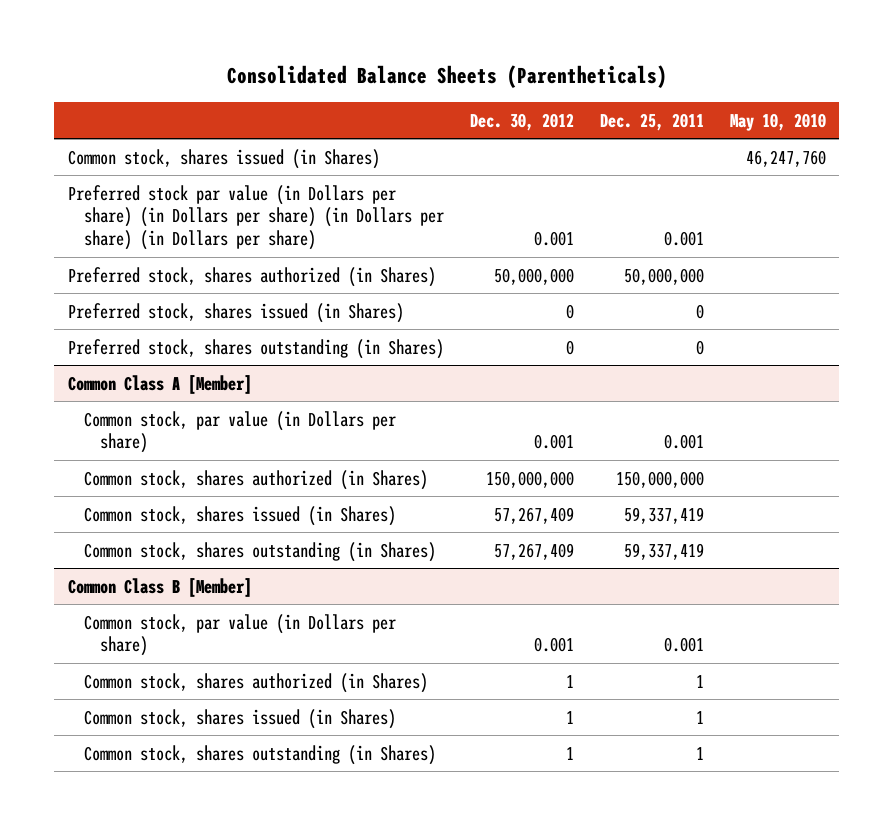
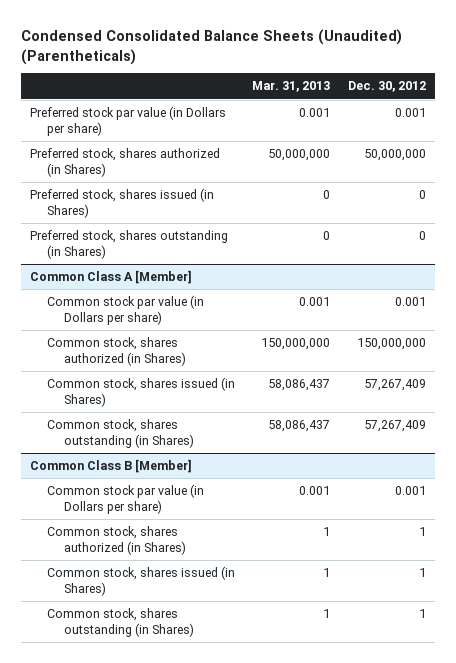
- Consolidated Balance Sheets (Parentheticals)
+ Condensed Consolidated Balance Sheets (Unaudited) (Parentheticals)
- | Dec. 30, 2012 | Dec. 25, 2011 | May 10, 2010
+ | Mar. 31, 2013 | Dec. 30, 2012
- Common stock, shares issued (in Shares) | | | 46,247,760
- Preferred stock par value (in Dollars per share) (in Dollars per share) (in Dollars per share) (in Dollars per share) | 0.001 | 0.001 |
+ Preferred stock par value (in Dollars per share) | 0.001 | 0.001
@ Common Class A [Member]
- Common stock, par value (in Dollars per share) | 0.001 | 0.001 |
+ Common stock par value (in Dollars per share) | 0.001 | 0.001
@ Common Class B [Member]
- Common stock, par value (in Dollars per share) | 0.001 | 0.001 |
+ Common stock par value (in Dollars per share) | 0.001 | 0.001

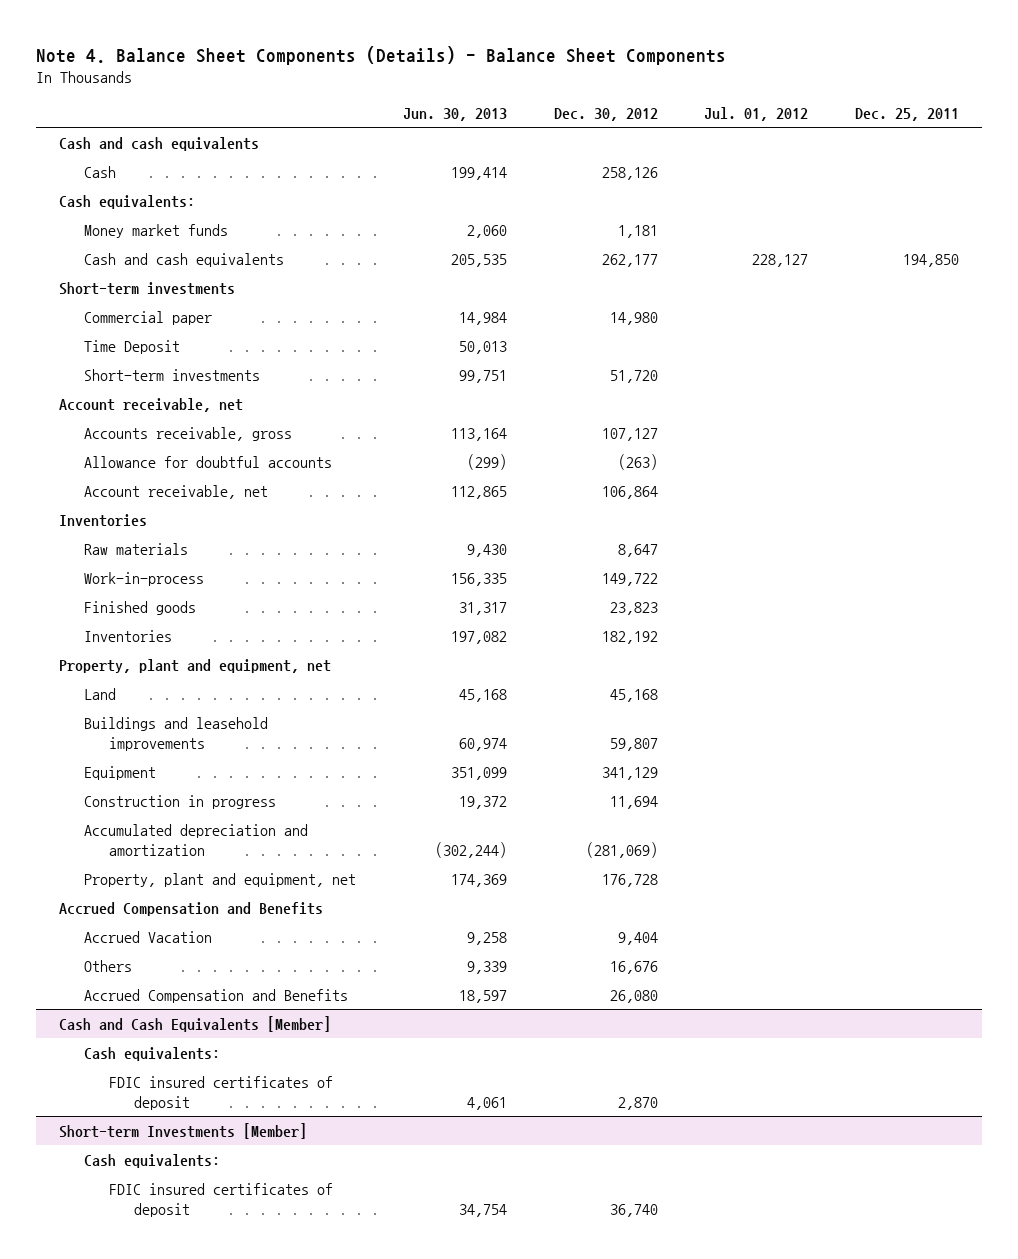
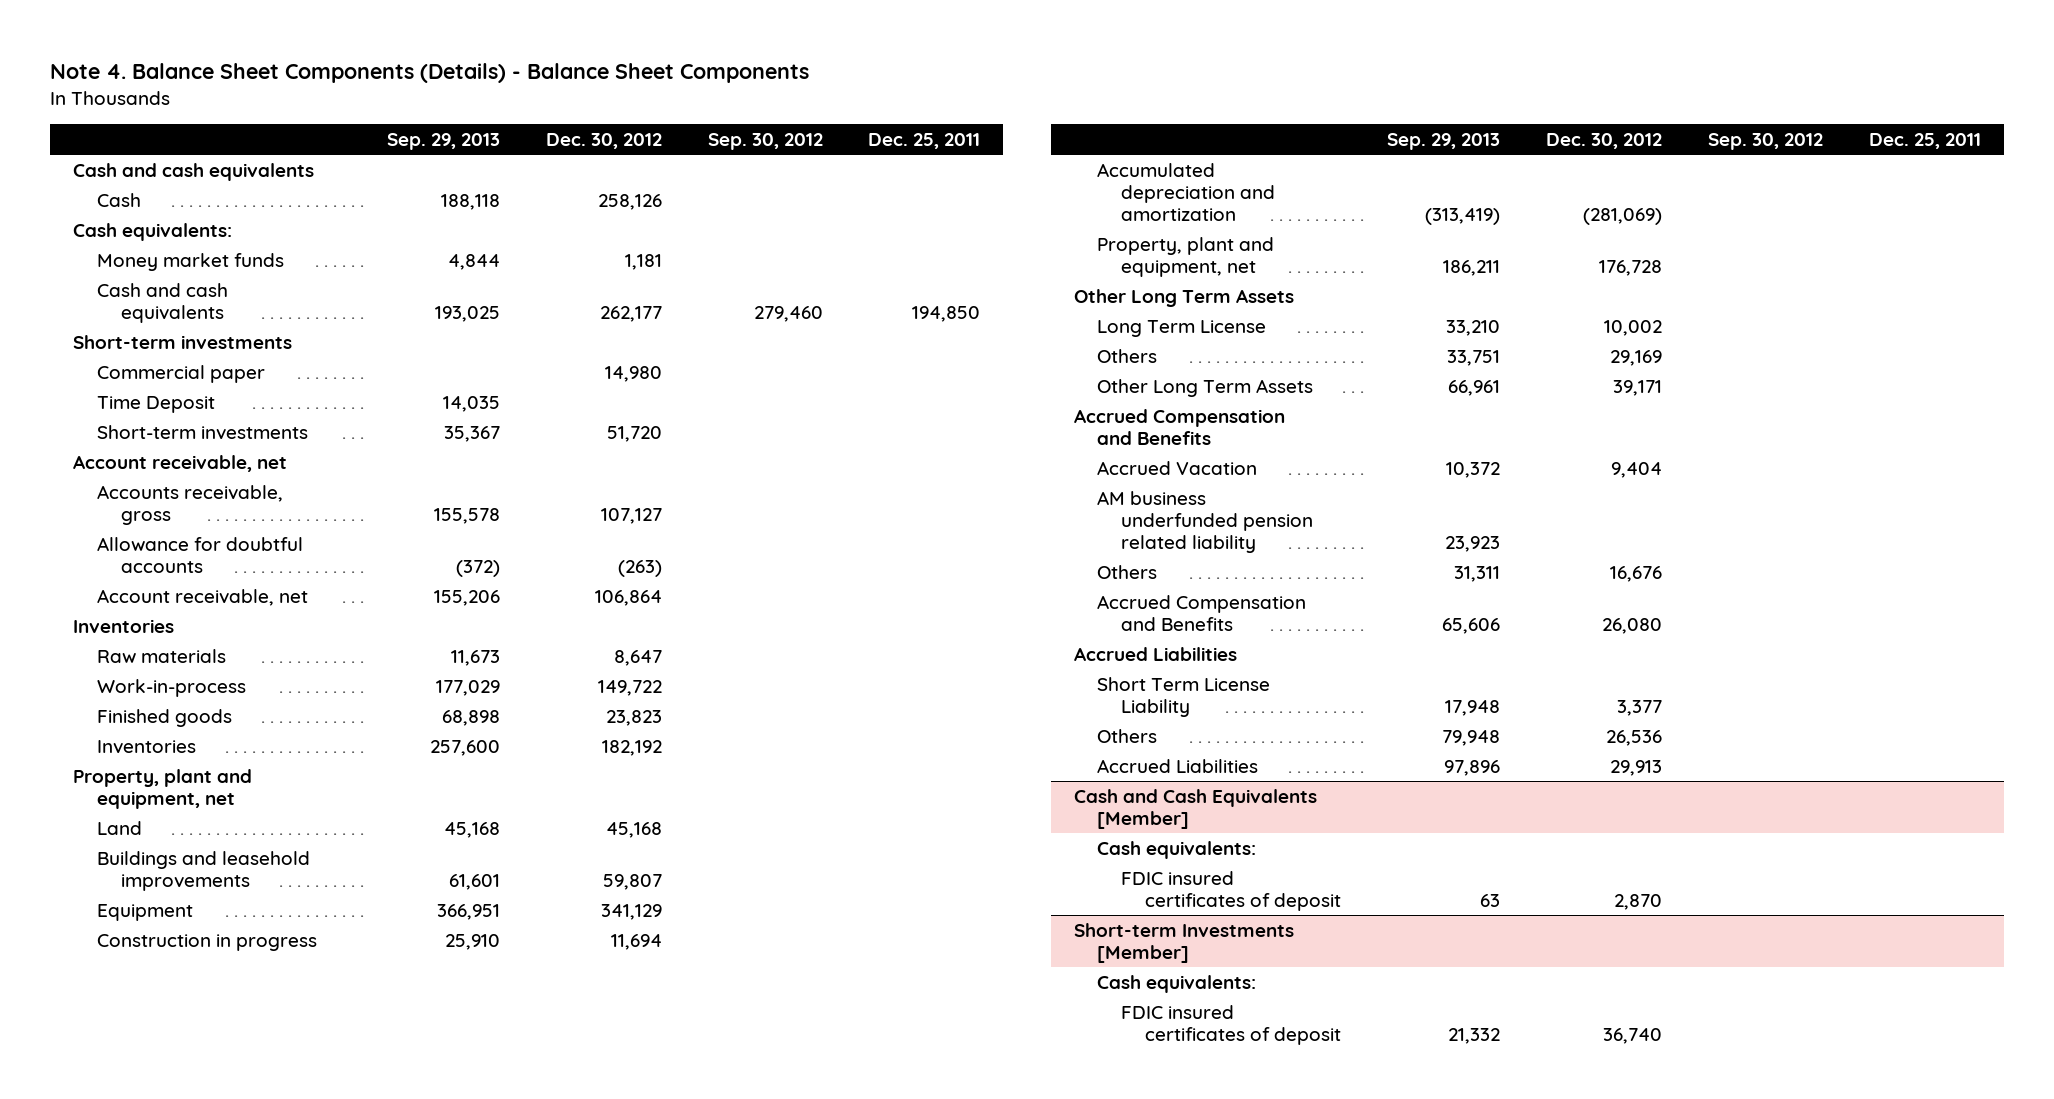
- | Jun. 30, 2013 | Dec. 30, 2012 | Jul. 01, 2012 | Dec. 25, 2011
+ | Sep. 29, 2013 | Dec. 30, 2012 | Sep. 30, 2012 | Dec. 25, 2011
+ Other Long Term Assets
+ Long Term License | 33,210 | 10,002 | |
+ Others | 33,751 | 29,169 | |
+ Other Long Term Assets | 66,961 | 39,171 | |
+ AM business underfunded pension related liability | 23,923 | | |
+ Accrued Liabilities
+ Short Term License Liability | 17,948 | 3,377 | |
+ Others | 79,948 | 26,536 | |
+ Accrued Liabilities | 97,896 | 29,913 | |

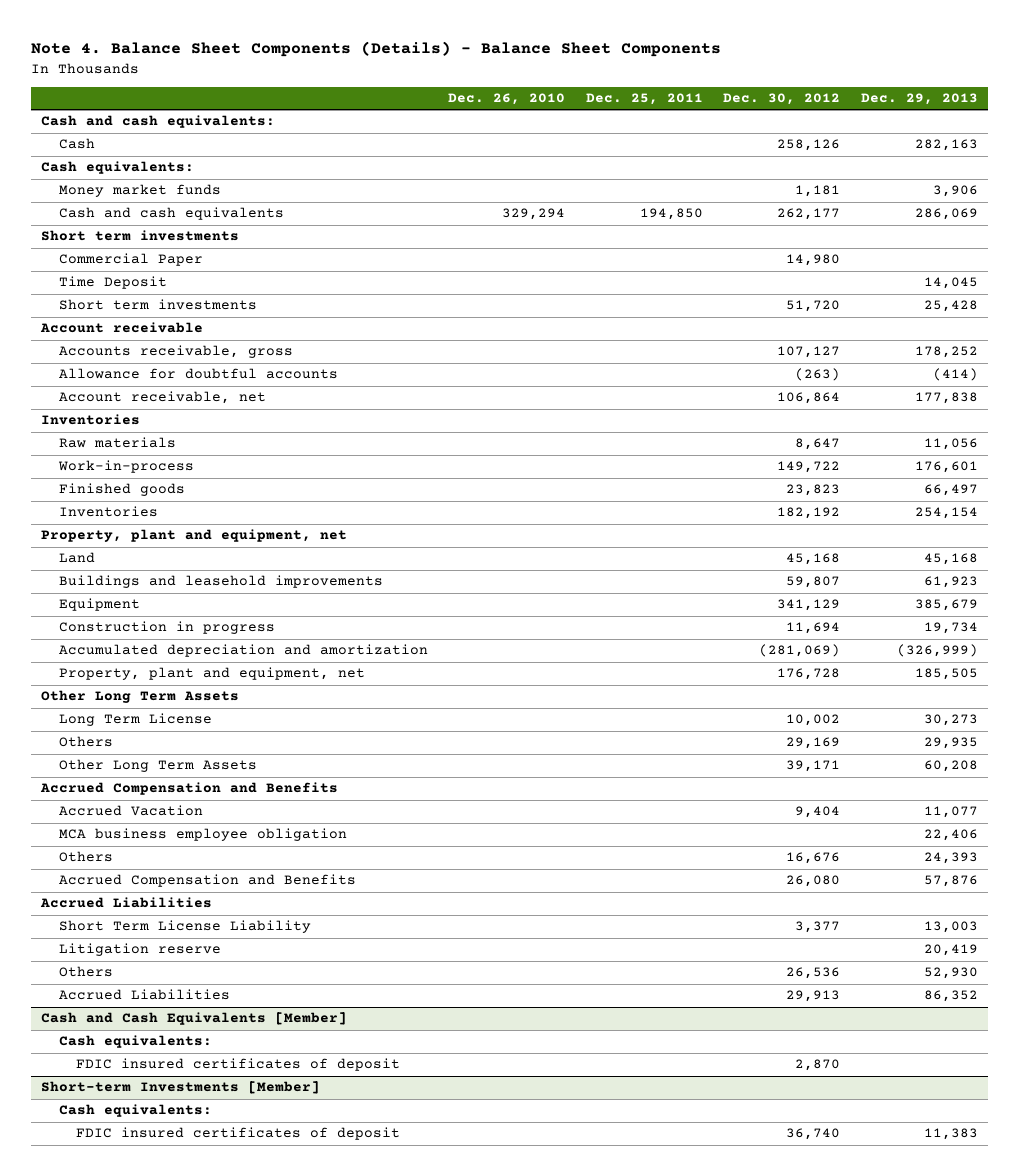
- | Sep. 29, 2013 | Dec. 30, 2012 | Sep. 30, 2012 | Dec. 25, 2011
+ | Dec. 26, 2010 | Dec. 25, 2011 | Dec. 30, 2012 | Dec. 29, 2013
- Cash and cash equivalents
+ Cash and cash equivalents:
- Short-term investments
- Commercial paper | | 14,980 | |
+ Short term investments
+ Commercial Paper | | | 14,980 |
- Short-term investments | 35,367 | 51,720 | |
- Account receivable, net
+ Short term investments | | | 51,720 | 25,428
+ Account receivable
- AM business underfunded pension related liability | 23,923 | | |
+ MCA business employee obligation | | | | 22,406
+ Litigation reserve | | | | 20,419

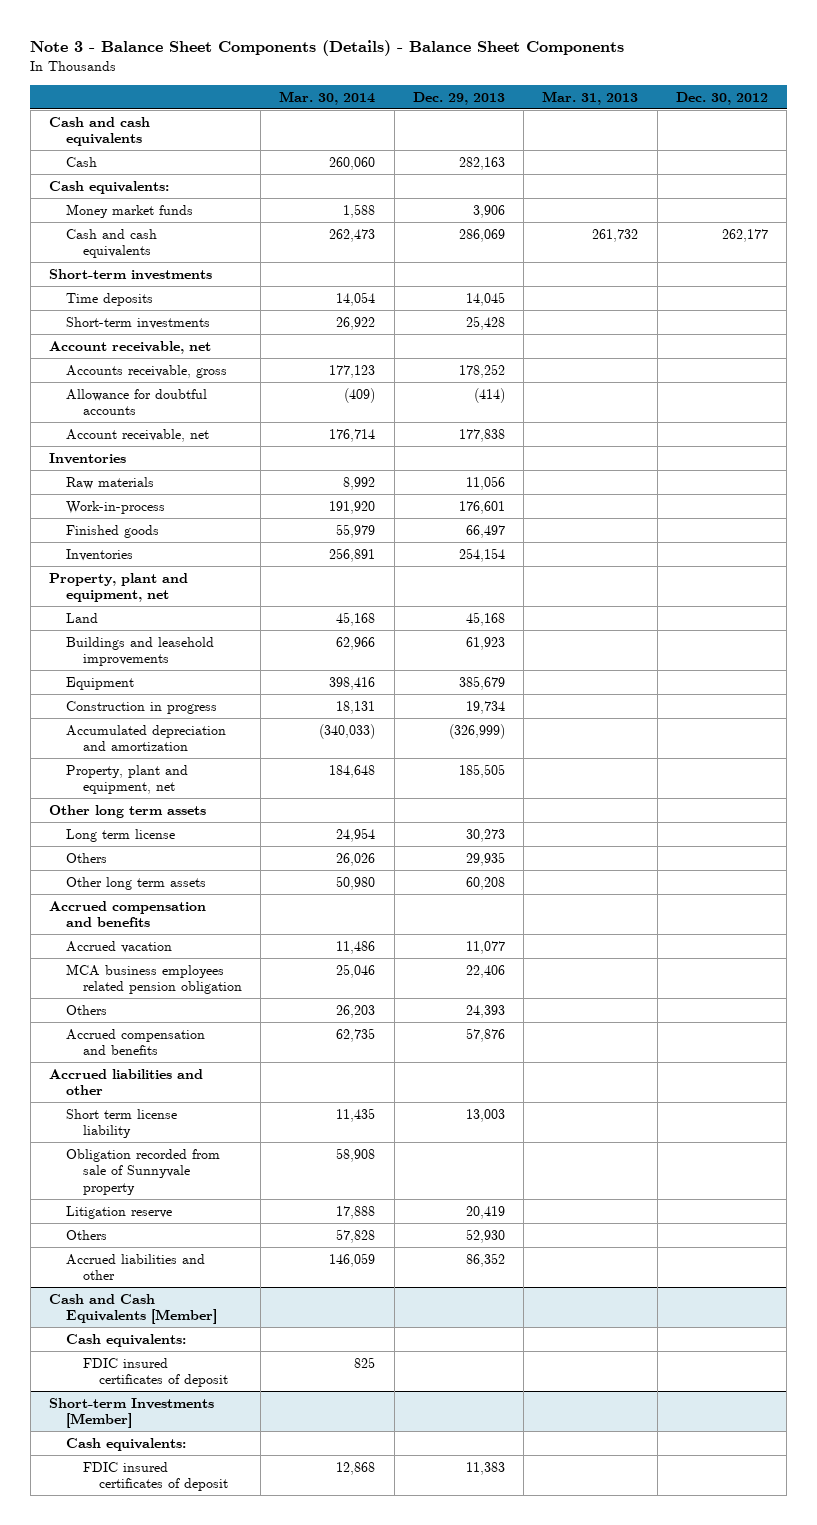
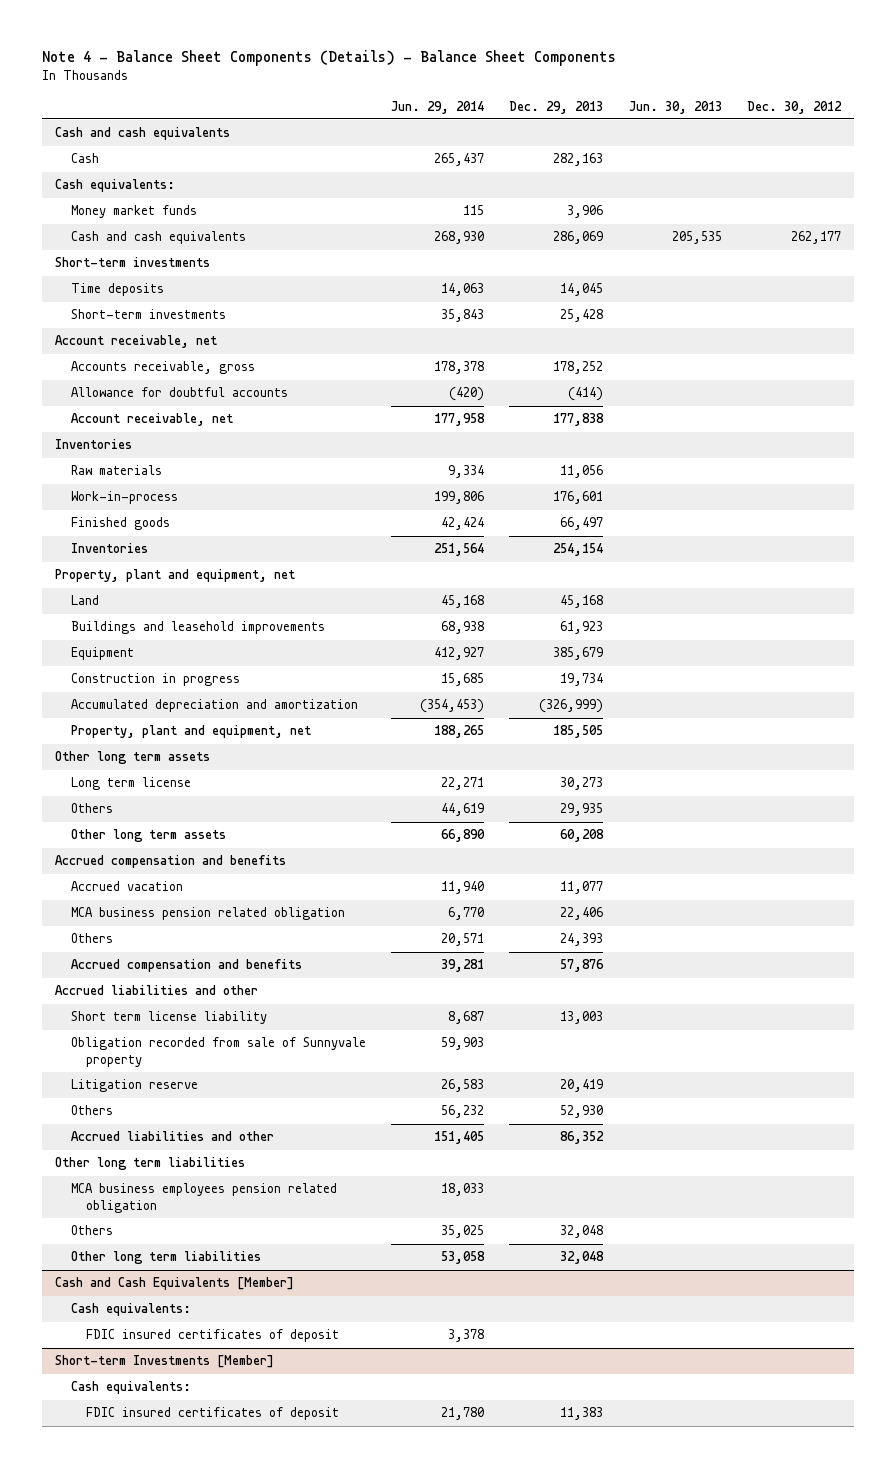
- Note 3 - Balance Sheet Components (Details) - Balance Sheet Components
+ Note 4 - Balance Sheet Components (Details) - Balance Sheet Components
- | Mar. 30, 2014 | Dec. 29, 2013 | Mar. 31, 2013 | Dec. 30, 2012
+ | Jun. 29, 2014 | Dec. 29, 2013 | Jun. 30, 2013 | Dec. 30, 2012
- MCA business employees related pension obligation | 25,046 | 22,406 | |
+ MCA business pension related obligation | 6,770 | 22,406 | |
+ Other long term liabilities
+ MCA business employees pension related obligation | 18,033 | | |
+ Others | 35,025 | 32,048 | |
+ Other long term liabilities | 53,058 | 32,048 | |

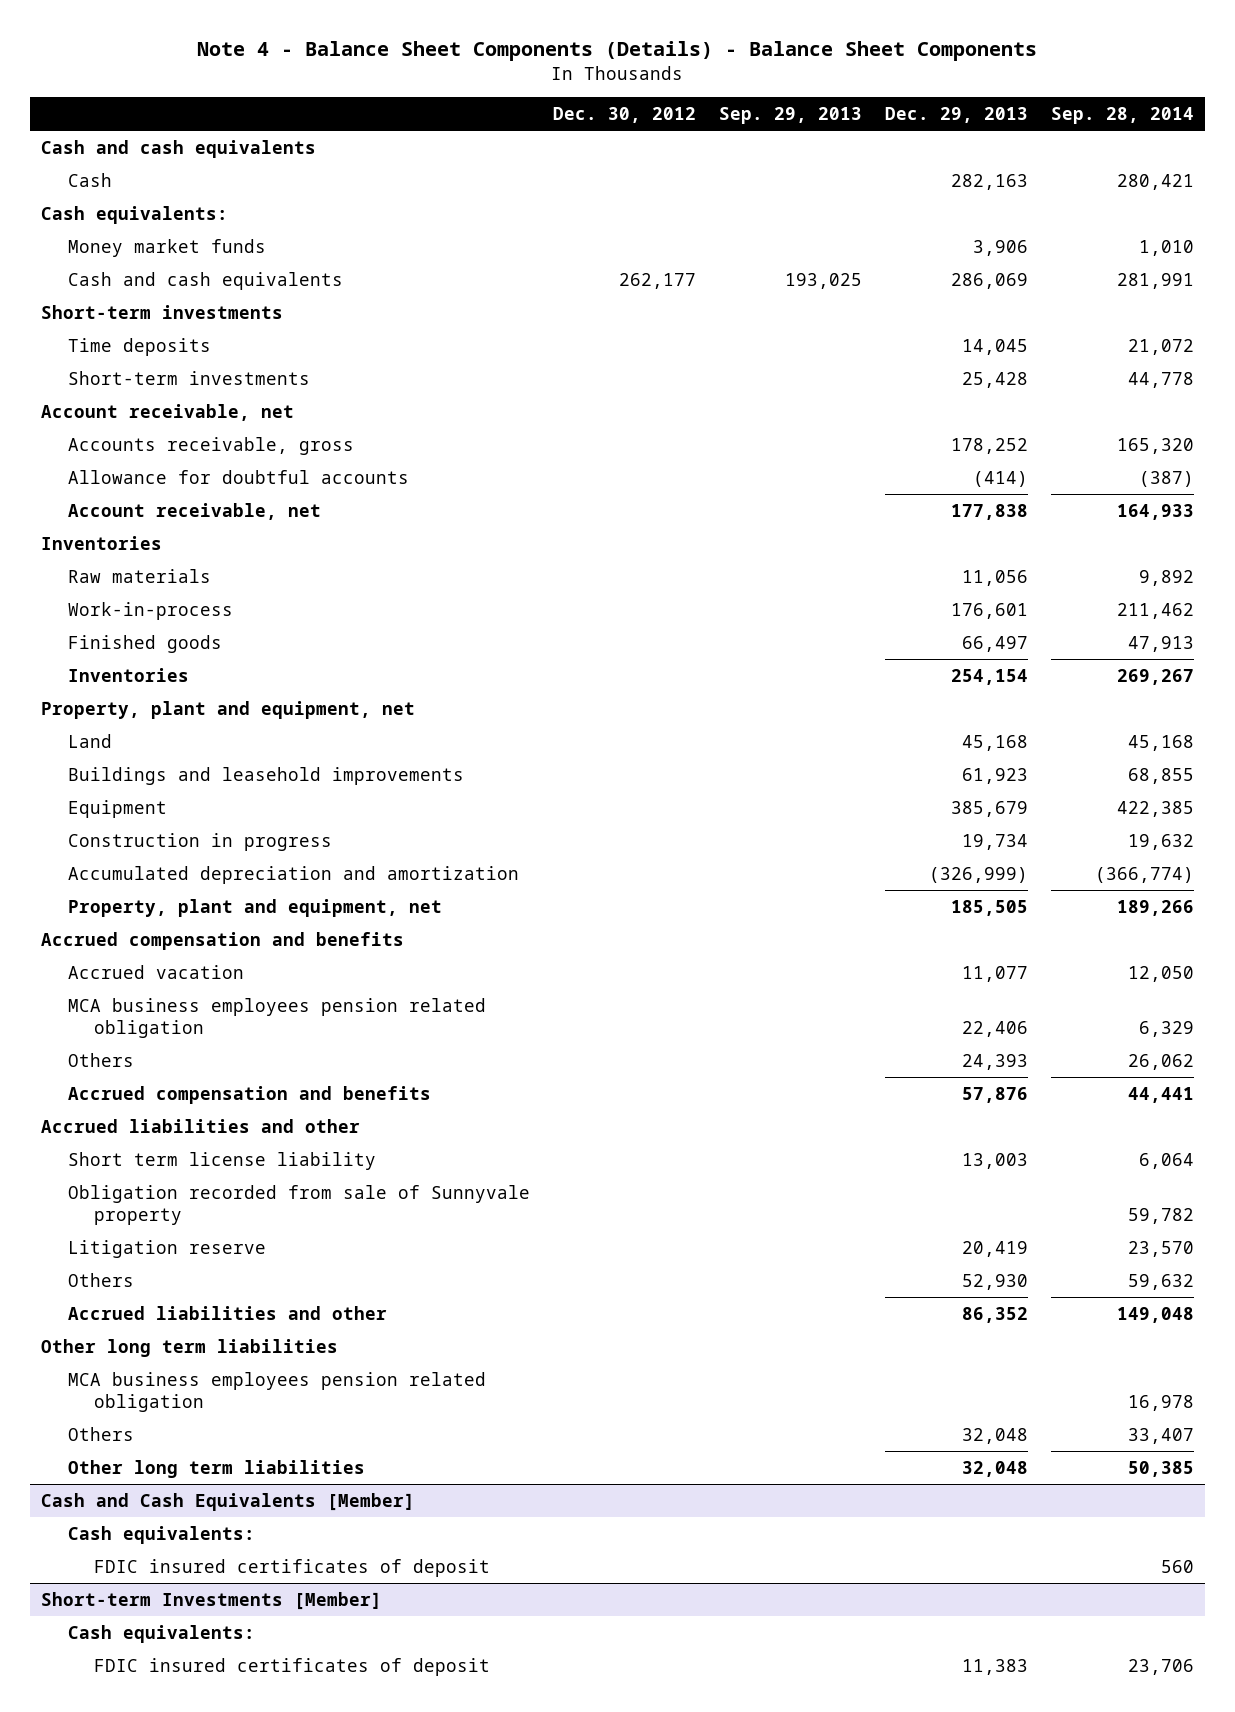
- | Jun. 29, 2014 | Dec. 29, 2013 | Jun. 30, 2013 | Dec. 30, 2012
+ | Dec. 30, 2012 | Sep. 29, 2013 | Dec. 29, 2013 | Sep. 28, 2014
- Other long term assets
- Long term license | 22,271 | 30,273 | |
- Others | 44,619 | 29,935 | |
- Other long term assets | 66,890 | 60,208 | |
- MCA business pension related obligation | 6,770 | 22,406 | |
+ MCA business employees pension related obligation | | | 22,406 | 6,329

